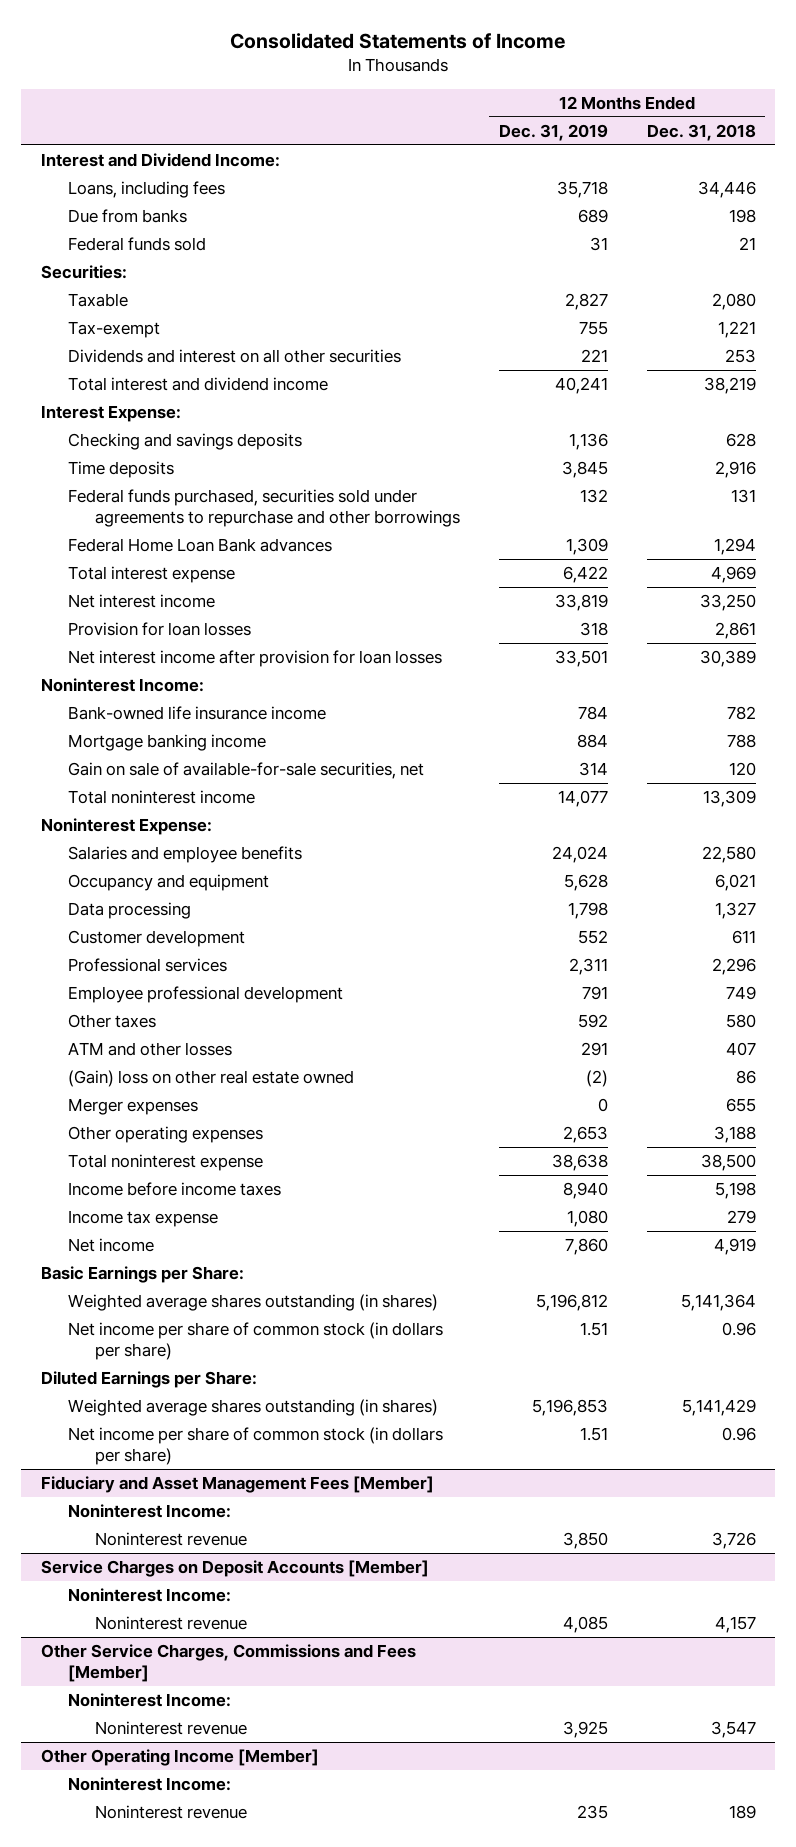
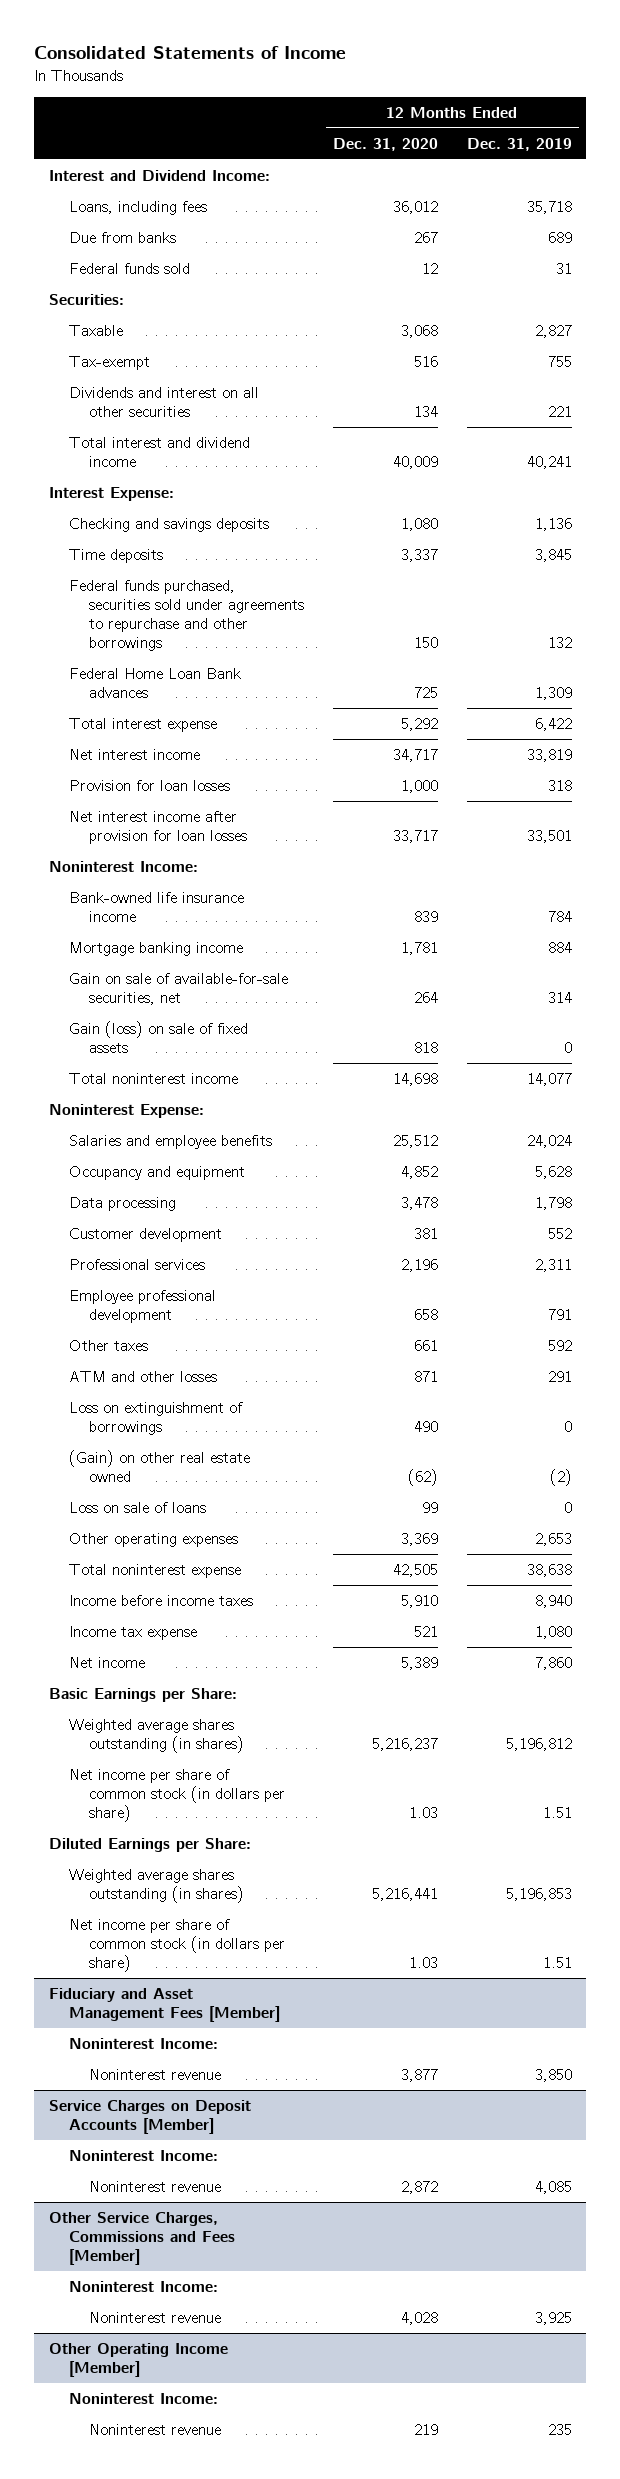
- | 12 Months Ended Dec. 31, 2019 | 12 Months Ended Dec. 31, 2018
+ | 12 Months Ended Dec. 31, 2020 | 12 Months Ended Dec. 31, 2019
+ Gain (loss) on sale of fixed assets | 818 | 0
- (Gain) loss on other real estate owned | (2) | 86
- Merger expenses | 0 | 655
+ Loss on extinguishment of borrowings | 490 | 0
+ (Gain) on other real estate owned | (62) | (2)
+ Loss on sale of loans | 99 | 0

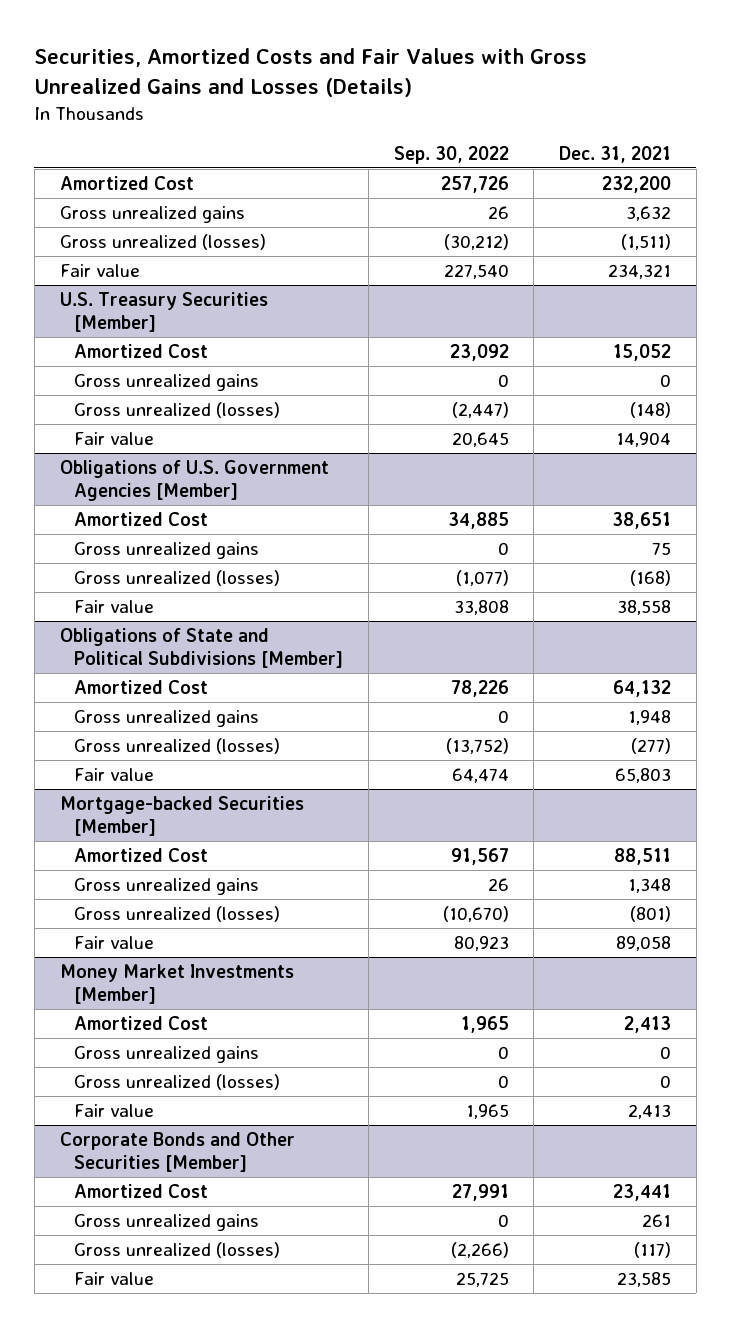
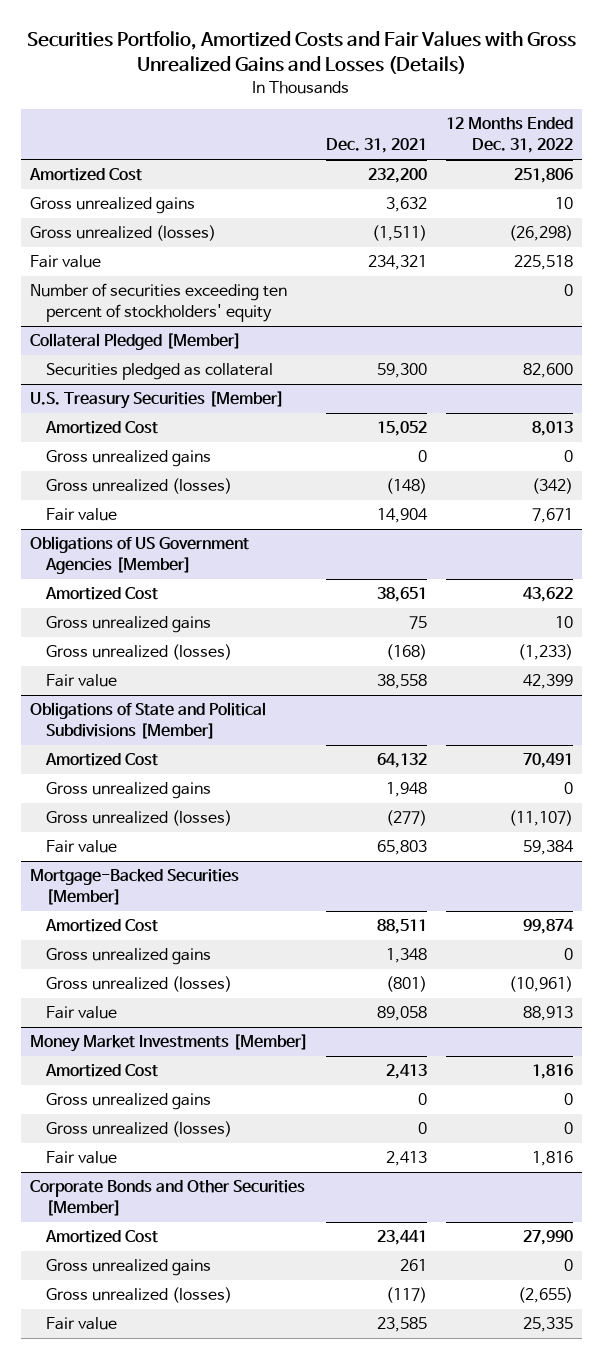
- Securities, Amortized Costs and Fair Values with Gross Unrealized Gains and Losses (Details)
+ Securities Portfolio, Amortized Costs and Fair Values with Gross Unrealized Gains and Losses (Details)
- | Sep. 30, 2022 | Dec. 31, 2021
+ | Dec. 31, 2021 | 12 Months Ended Dec. 31, 2022
+ Number of securities exceeding ten percent of stockholders' equity | | 0
+ Collateral Pledged [Member]
+ Securities pledged as collateral | 59,300 | 82,600
- Obligations of U.S. Government Agencies [Member]
+ Obligations of US Government Agencies [Member]
- Mortgage-backed Securities [Member]
+ Mortgage-Backed Securities [Member]

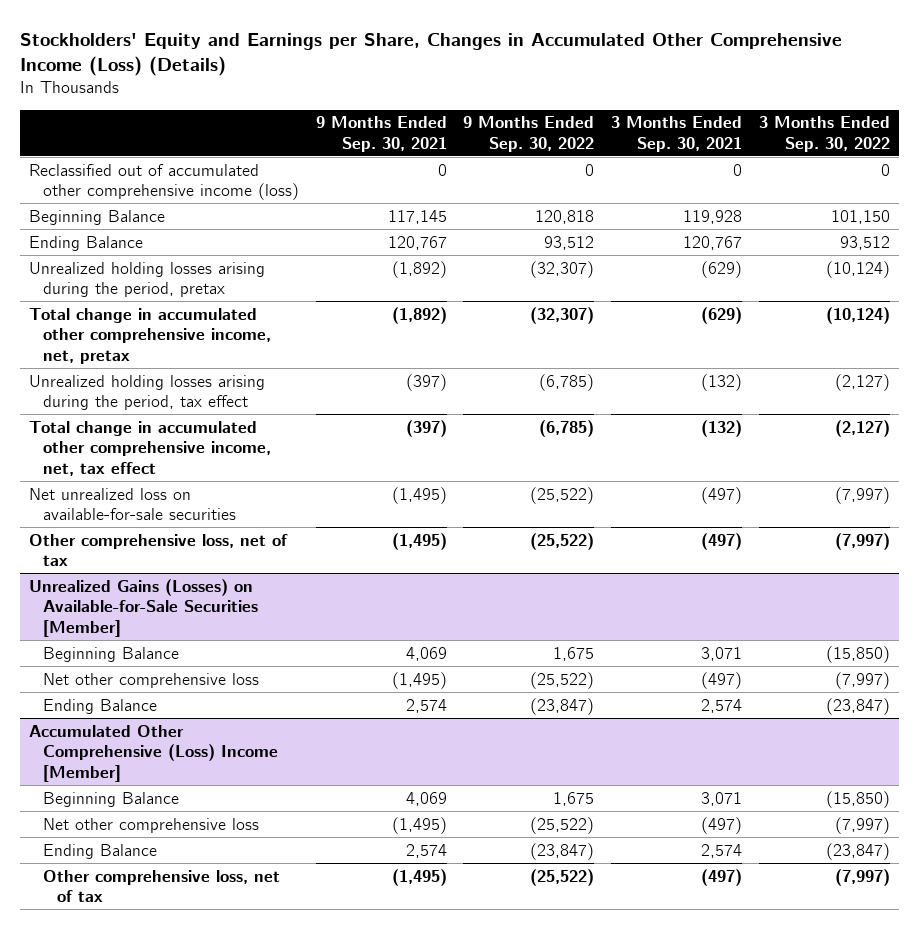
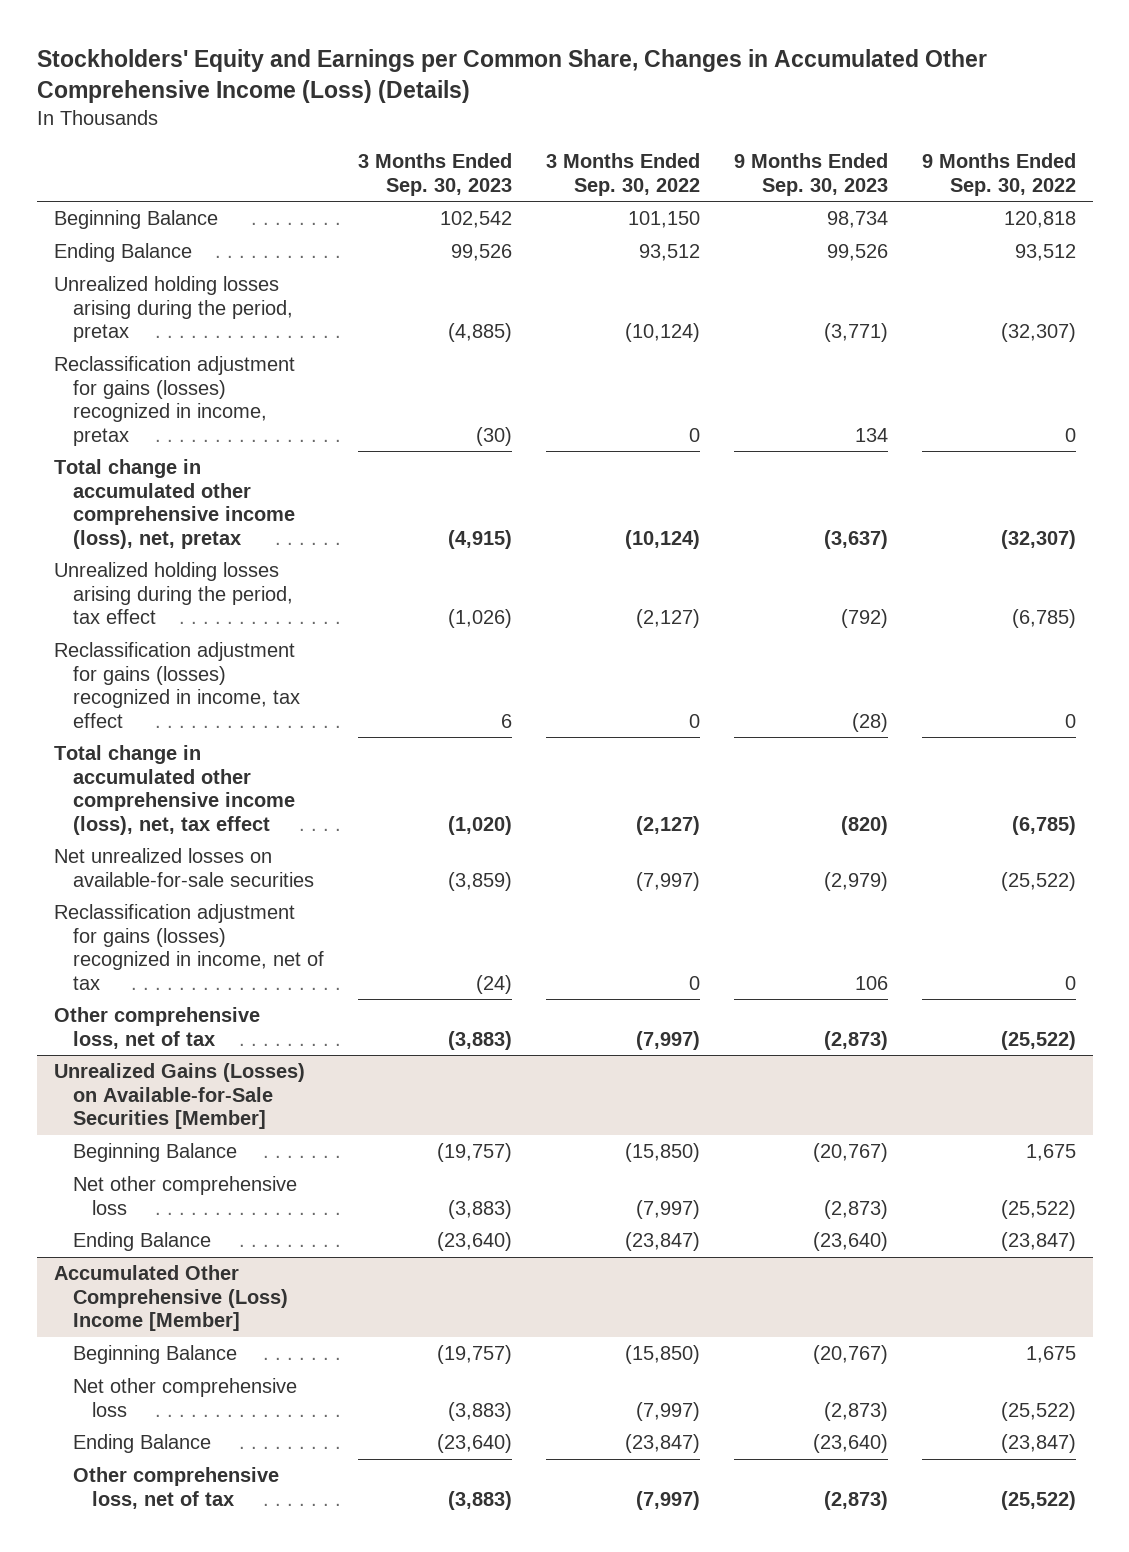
- Stockholders' Equity and Earnings per Share, Changes in Accumulated Other Comprehensive Income (Loss) (Details)
+ Stockholders' Equity and Earnings per Common Share, Changes in Accumulated Other Comprehensive Income (Loss) (Details)
- | 9 Months Ended Sep. 30, 2021 | 9 Months Ended Sep. 30, 2022 | 3 Months Ended Sep. 30, 2021 | 3 Months Ended Sep. 30, 2022
+ | 3 Months Ended Sep. 30, 2023 | 3 Months Ended Sep. 30, 2022 | 9 Months Ended Sep. 30, 2023 | 9 Months Ended Sep. 30, 2022
- Reclassified out of accumulated other comprehensive income (loss) | 0 | 0 | 0 | 0
- Total change in accumulated other comprehensive income, net, pretax | (1,892) | (32,307) | (629) | (10,124)
+ Reclassification adjustment for gains (losses) recognized in income, pretax | (30) | 0 | 134 | 0
+ Total change in accumulated other comprehensive income (loss), net, pretax | (4,915) | (10,124) | (3,637) | (32,307)
- Total change in accumulated other comprehensive income, net, tax effect | (397) | (6,785) | (132) | (2,127)
- Net unrealized loss on available-for-sale securities | (1,495) | (25,522) | (497) | (7,997)
+ Reclassification adjustment for gains (losses) recognized in income, tax effect | 6 | 0 | (28) | 0
+ Total change in accumulated other comprehensive income (loss), net, tax effect | (1,020) | (2,127) | (820) | (6,785)
+ Net unrealized losses on available-for-sale securities | (3,859) | (7,997) | (2,979) | (25,522)
+ Reclassification adjustment for gains (losses) recognized in income, net of tax | (24) | 0 | 106 | 0

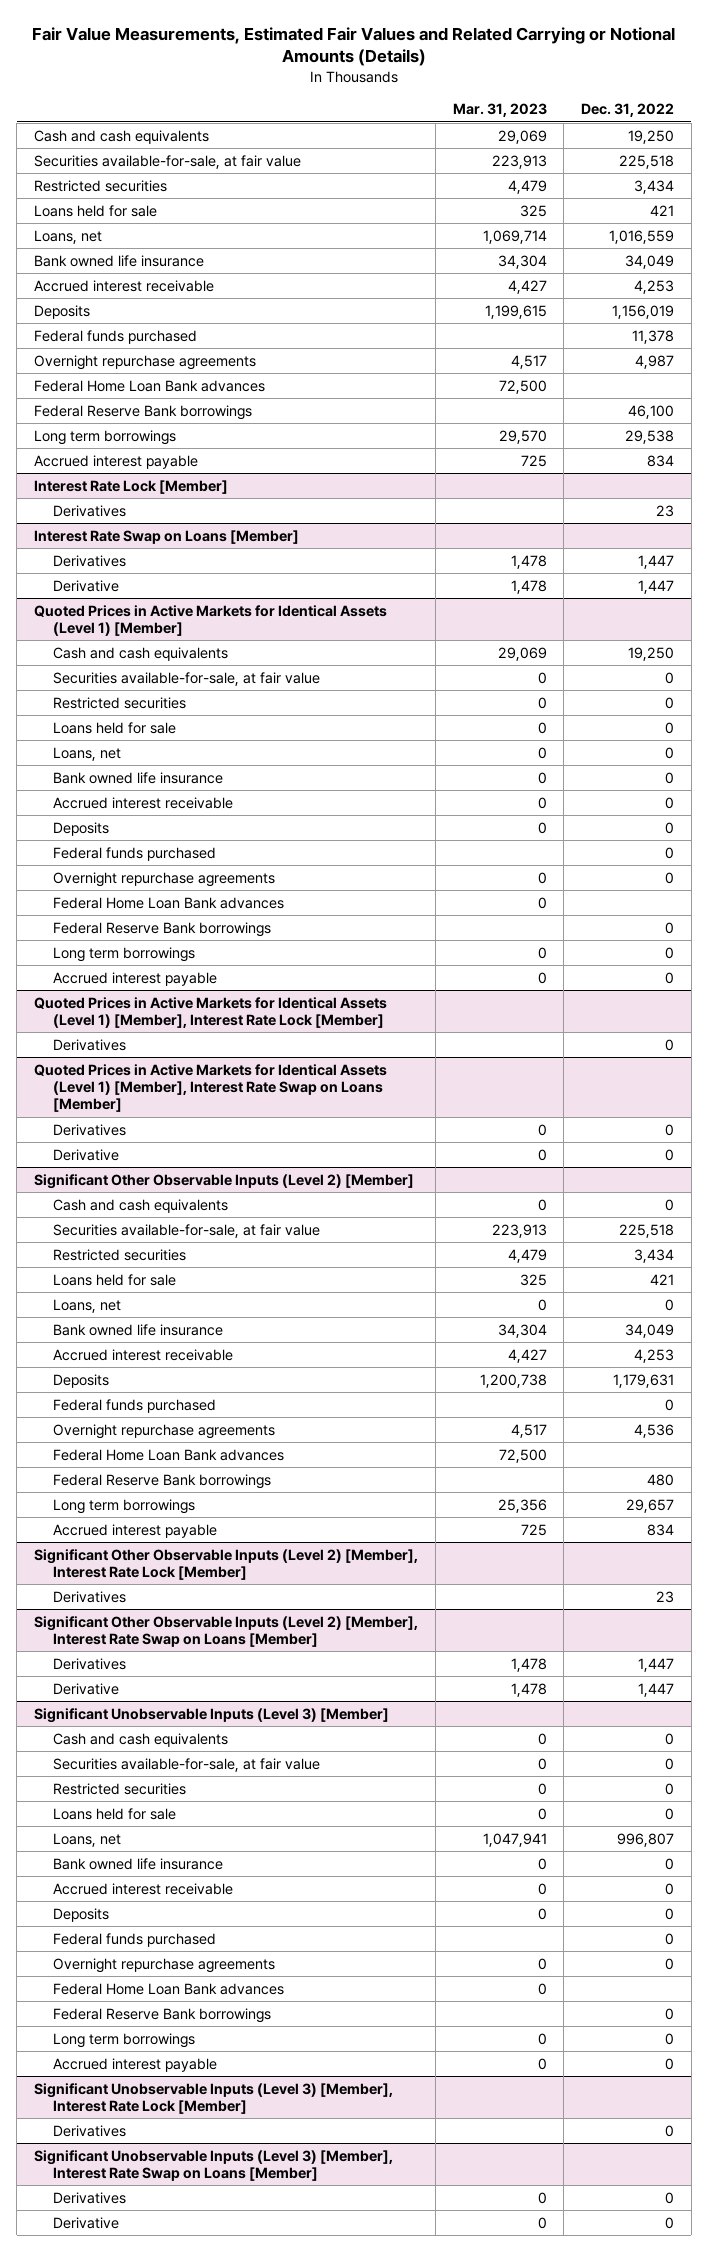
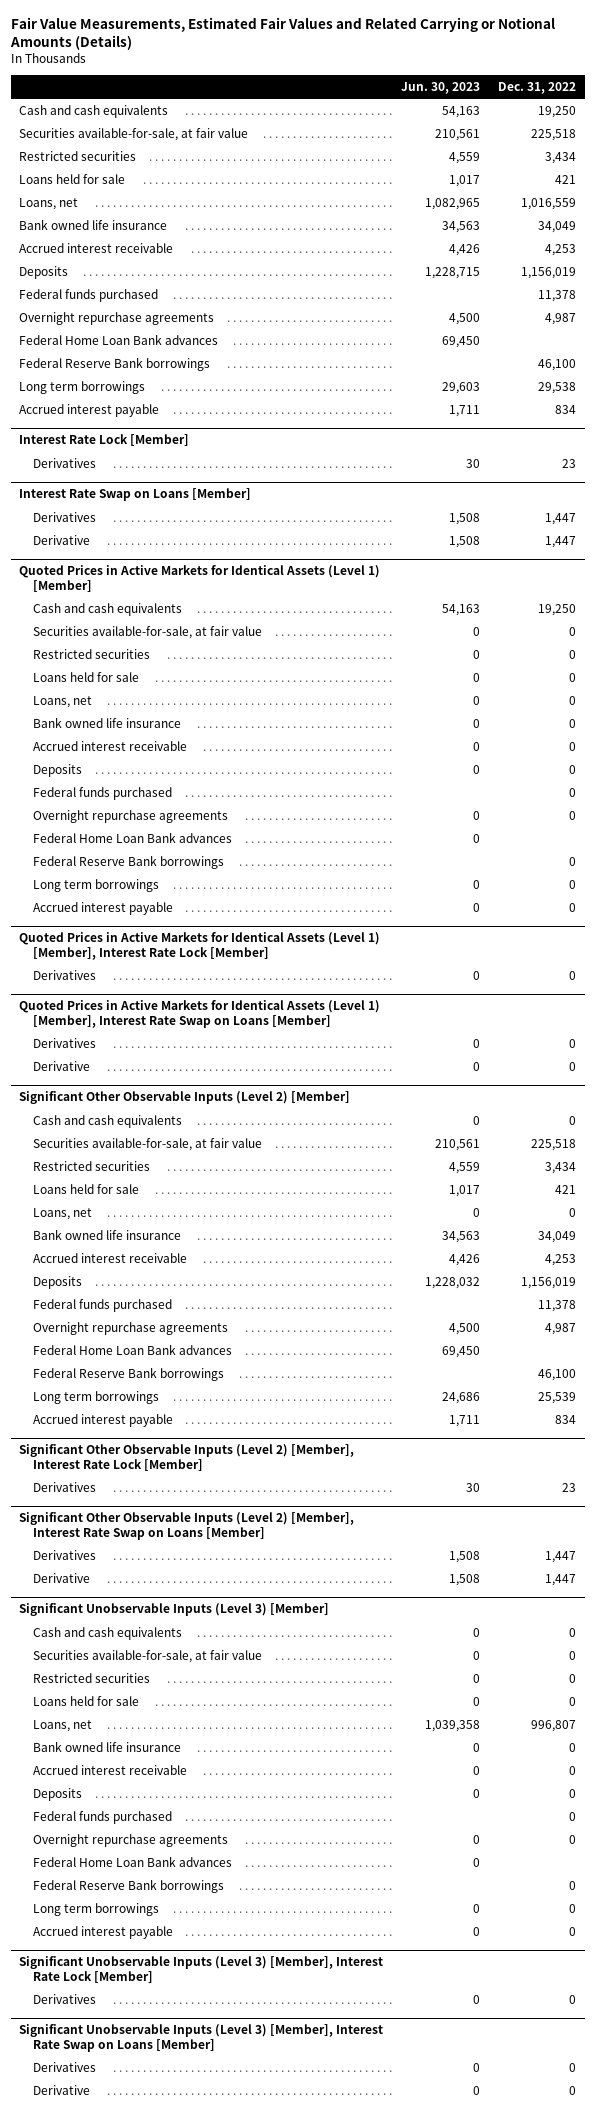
- | Mar. 31, 2023 | Dec. 31, 2022
+ | Jun. 30, 2023 | Dec. 31, 2022
@ Significant Other Observable Inputs (Level 2) [Member]
- Deposits | 1,200,738 | 1,179,631
- Federal funds purchased | | 0
- Overnight repurchase agreements | 4,517 | 4,536
+ Deposits | 1,228,032 | 1,156,019
+ Federal funds purchased | | 11,378
+ Overnight repurchase agreements | 4,500 | 4,987
- Federal Reserve Bank borrowings | | 480
- Long term borrowings | 25,356 | 29,657
+ Federal Reserve Bank borrowings | | 46,100
+ Long term borrowings | 24,686 | 25,539

